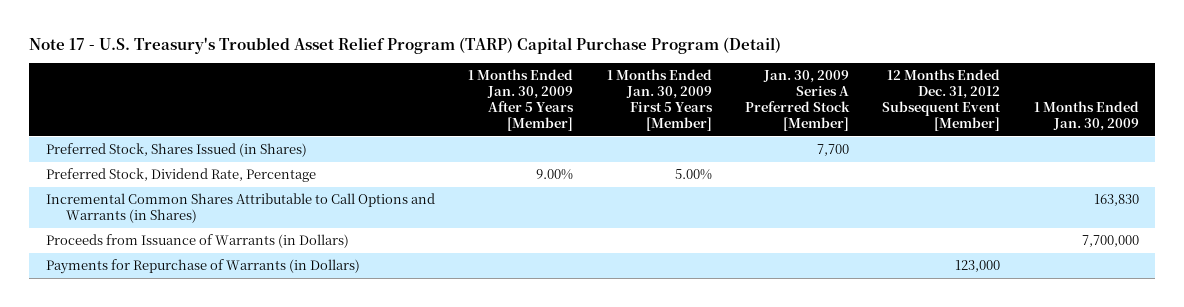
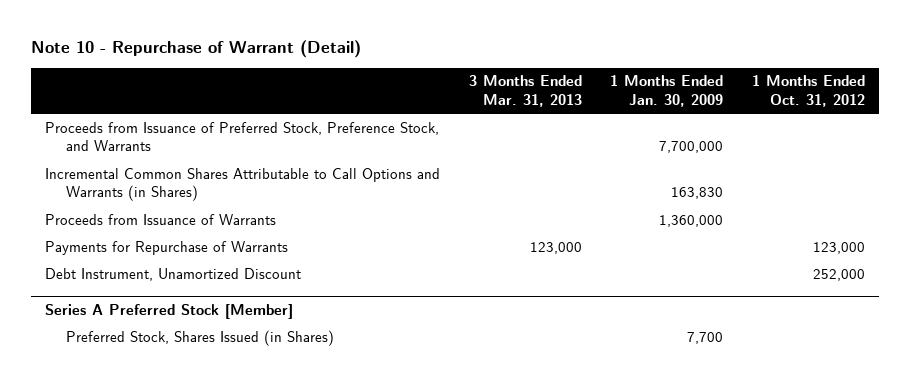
- Note 17 - U.S. Treasury's Troubled Asset Relief Program (TARP) Capital Purchase Program (Detail)
+ Note 10 - Repurchase of Warrant (Detail)
- | 1 Months Ended Jan. 30, 2009 After 5 Years [Member] | 1 Months Ended Jan. 30, 2009 First 5 Years [Member] | Jan. 30, 2009 Series A Preferred Stock [Member] | 12 Months Ended Dec. 31, 2012 Subsequent Event [Member] | 1 Months Ended Jan. 30, 2009
+ | 3 Months Ended Mar. 31, 2013 | 1 Months Ended Jan. 30, 2009 | 1 Months Ended Oct. 31, 2012
- Preferred Stock, Shares Issued (in Shares) | | | 7,700 | |
- Preferred Stock, Dividend Rate, Percentage | 9.00% | 5.00% | | |
+ Proceeds from Issuance of Preferred Stock, Preference Stock, and Warrants | | 7,700,000 |
- Proceeds from Issuance of Warrants (in Dollars) | | | | | 7,700,000
- Payments for Repurchase of Warrants (in Dollars) | | | | 123,000 |
+ Proceeds from Issuance of Warrants | | 1,360,000 |
+ Payments for Repurchase of Warrants | 123,000 | | 123,000
+ Debt Instrument, Unamortized Discount | | | 252,000
+ Series A Preferred Stock [Member]
+ Preferred Stock, Shares Issued (in Shares) | | 7,700 |

